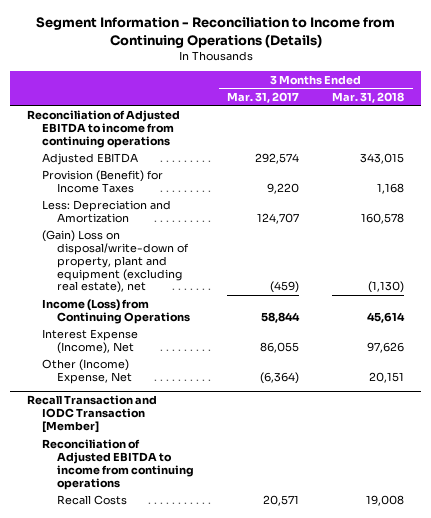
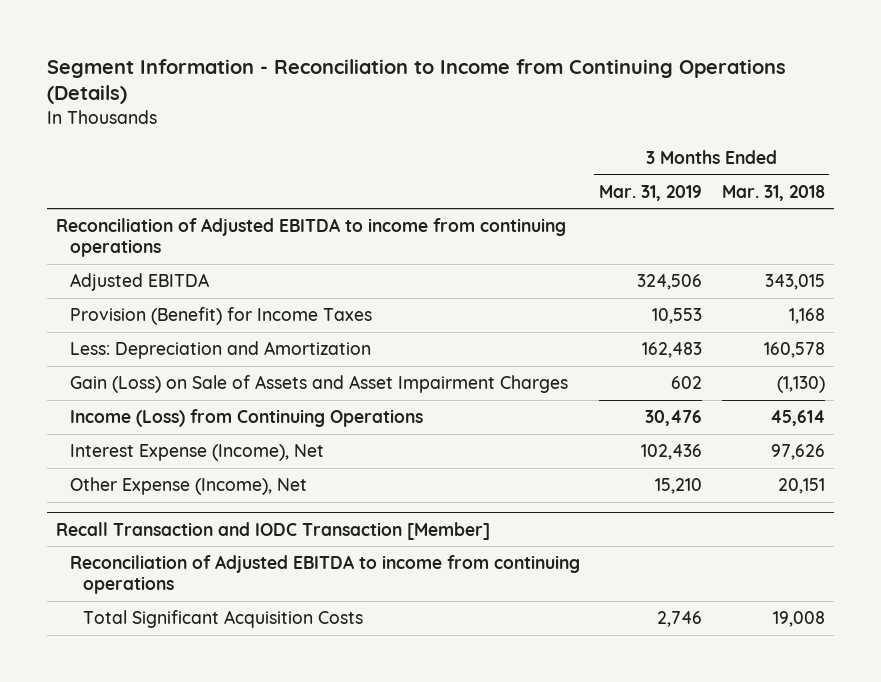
- | 3 Months Ended Mar. 31, 2017 | 3 Months Ended Mar. 31, 2018
+ | 3 Months Ended Mar. 31, 2019 | 3 Months Ended Mar. 31, 2018
- (Gain) Loss on disposal/write-down of property, plant and equipment (excluding real estate), net | (459) | (1,130)
+ Gain (Loss) on Sale of Assets and Asset Impairment Charges | 602 | (1,130)
- Other (Income) Expense, Net | (6,364) | 20,151
+ Other Expense (Income), Net | 15,210 | 20,151
@ Recall Transaction and IODC Transaction [Member]
- Recall Costs | 20,571 | 19,008
+ Total Significant Acquisition Costs | 2,746 | 19,008

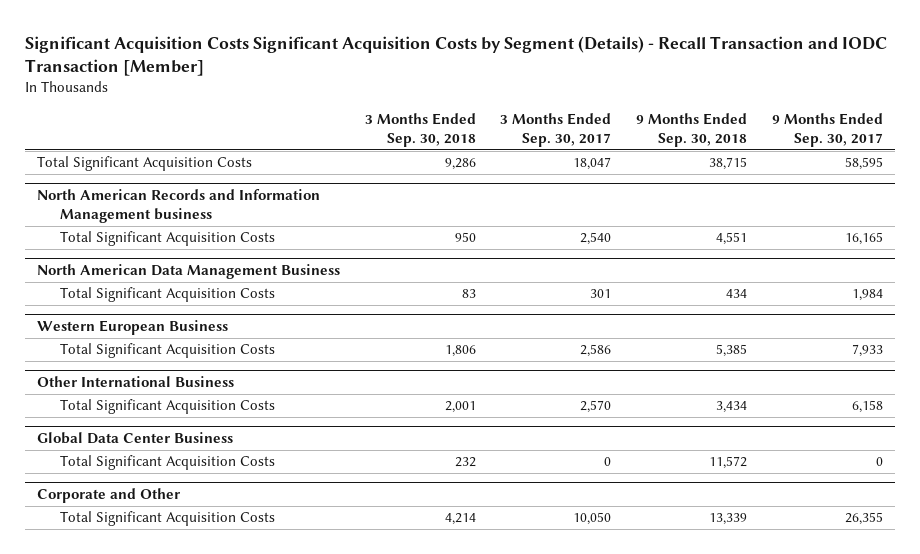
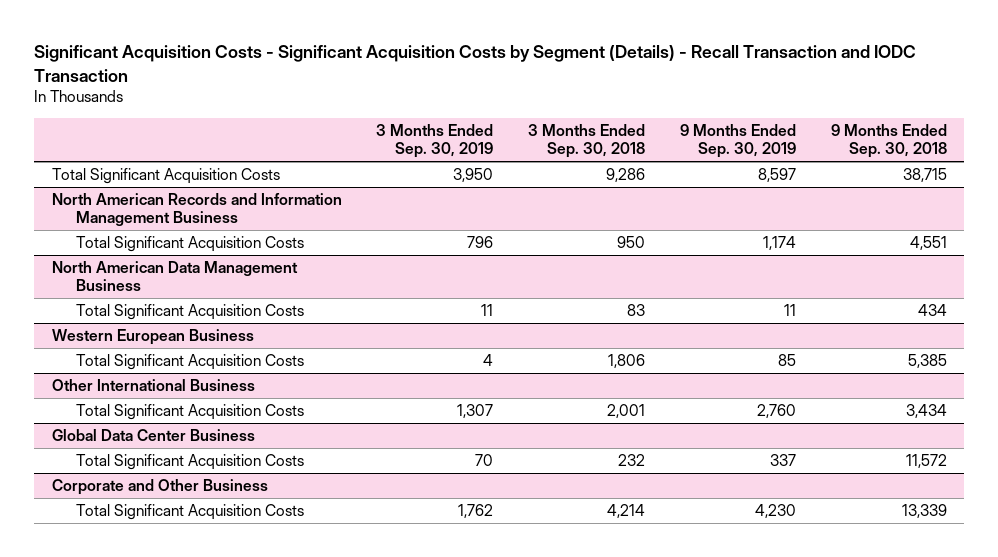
- Significant Acquisition Costs Significant Acquisition Costs by Segment (Details) - Recall Transaction and IODC Transaction [Member]
+ Significant Acquisition Costs - Significant Acquisition Costs by Segment (Details) - Recall Transaction and IODC Transaction
- | 3 Months Ended Sep. 30, 2018 | 3 Months Ended Sep. 30, 2017 | 9 Months Ended Sep. 30, 2018 | 9 Months Ended Sep. 30, 2017
+ | 3 Months Ended Sep. 30, 2019 | 3 Months Ended Sep. 30, 2018 | 9 Months Ended Sep. 30, 2019 | 9 Months Ended Sep. 30, 2018
- North American Records and Information Management business
+ North American Records and Information Management Business
- Corporate and Other
+ Corporate and Other Business

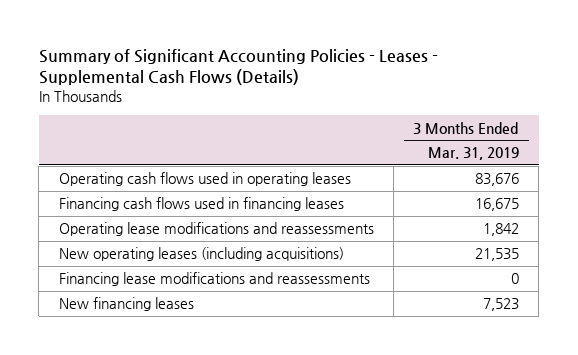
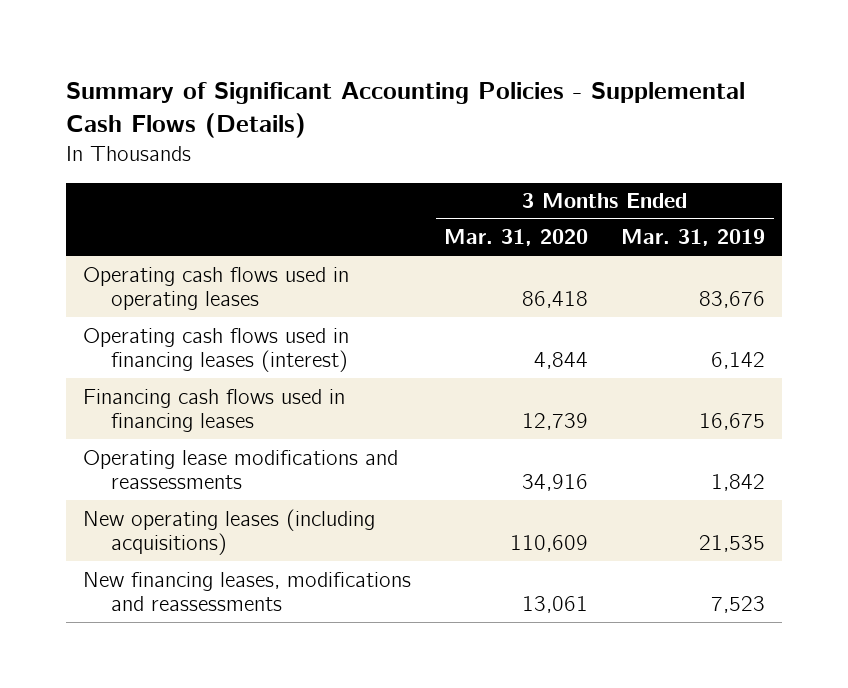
- Summary of Significant Accounting Policies - Leases - Supplemental Cash Flows (Details)
+ Summary of Significant Accounting Policies - Supplemental Cash Flows (Details)
- | 3 Months Ended Mar. 31, 2019
+ | 3 Months Ended Mar. 31, 2020 | 3 Months Ended Mar. 31, 2019
+ Operating cash flows used in financing leases (interest) | 4,844 | 6,142
- Financing lease modifications and reassessments | 0
- New financing leases | 7,523
+ New financing leases, modifications and reassessments | 13,061 | 7,523

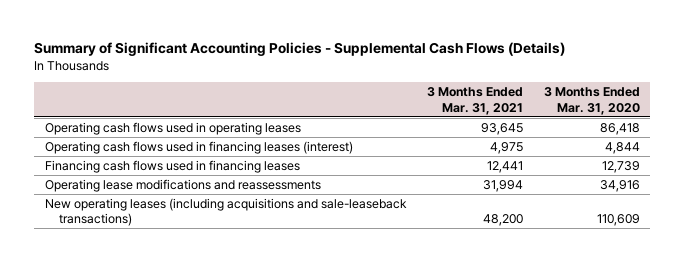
- | 3 Months Ended Mar. 31, 2020 | 3 Months Ended Mar. 31, 2019
+ | 3 Months Ended Mar. 31, 2021 | 3 Months Ended Mar. 31, 2020
- New operating leases (including acquisitions) | 110,609 | 21,535
- New financing leases, modifications and reassessments | 13,061 | 7,523
+ New operating leases (including acquisitions and sale-leaseback transactions) | 48,200 | 110,609

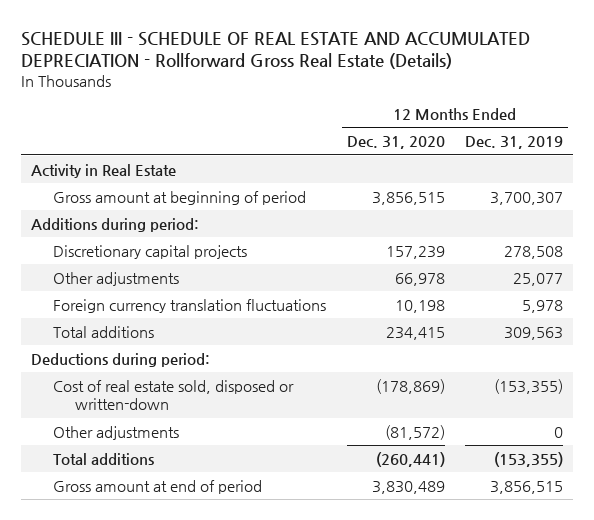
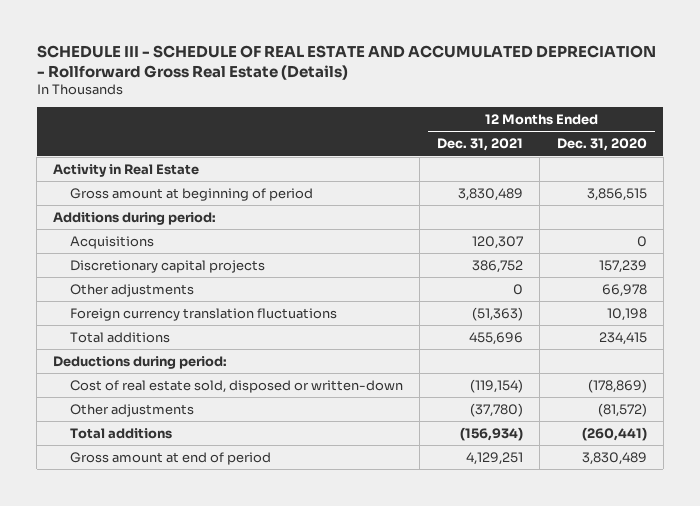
- | 12 Months Ended Dec. 31, 2020 | 12 Months Ended Dec. 31, 2019
+ | 12 Months Ended Dec. 31, 2021 | 12 Months Ended Dec. 31, 2020
+ Acquisitions | 120,307 | 0

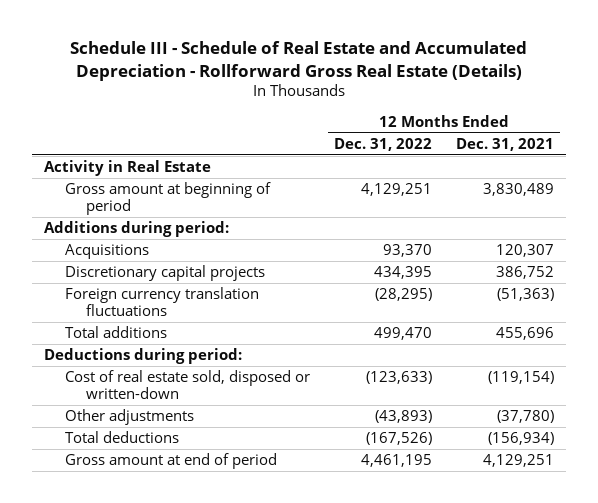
- SCHEDULE III - SCHEDULE OF REAL ESTATE AND ACCUMULATED DEPRECIATION - Rollforward Gross Real Estate (Details)
+ Schedule III - Schedule of Real Estate and Accumulated Depreciation - Rollforward Gross Real Estate (Details)
- | 12 Months Ended Dec. 31, 2021 | 12 Months Ended Dec. 31, 2020
+ | 12 Months Ended Dec. 31, 2022 | 12 Months Ended Dec. 31, 2021
- Other adjustments | 0 | 66,978
- Total additions | (156,934) | (260,441)
+ Total deductions | (167,526) | (156,934)

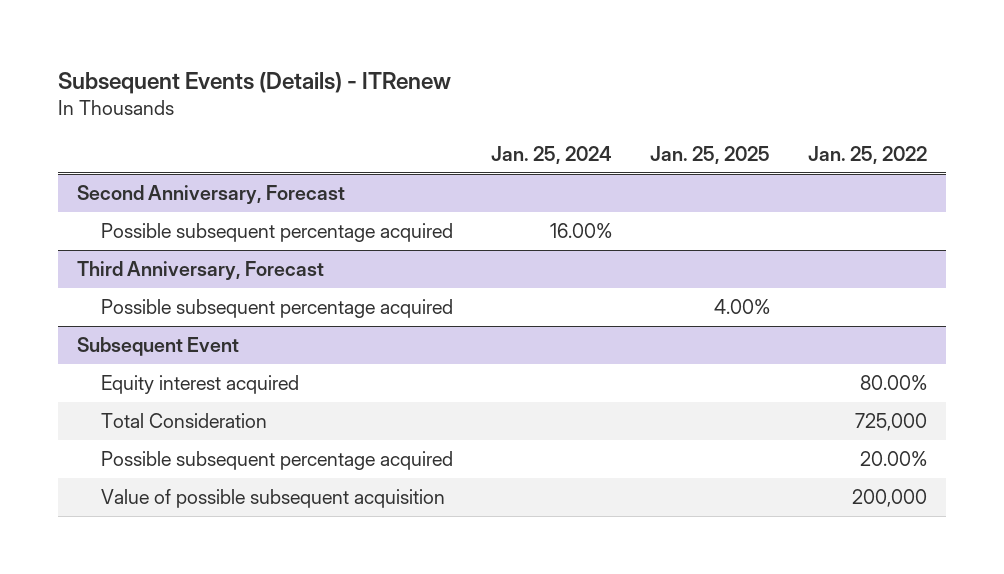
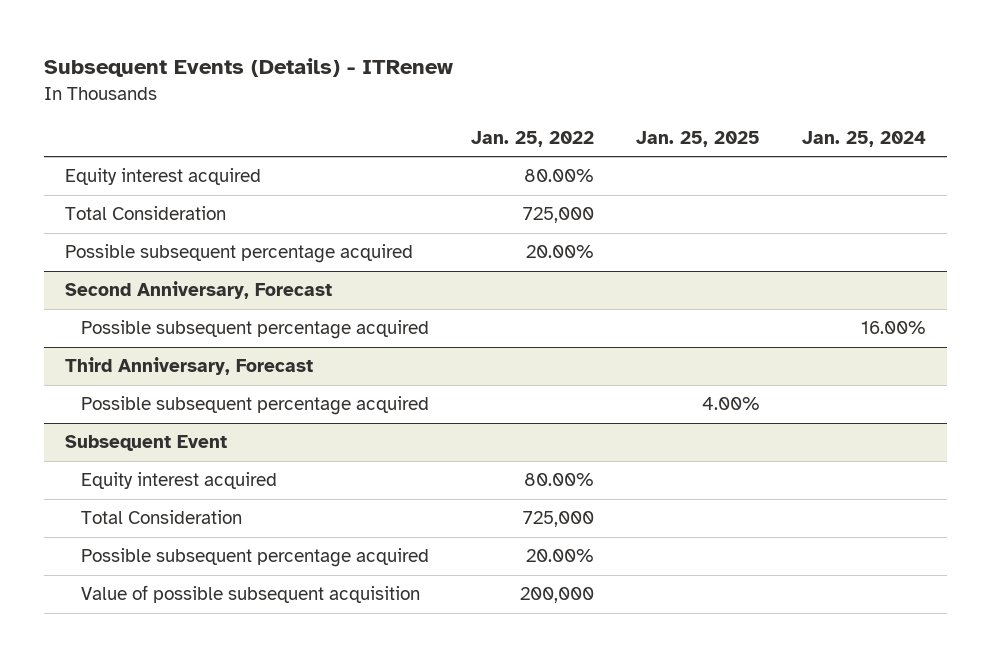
- | Jan. 25, 2024 | Jan. 25, 2025 | Jan. 25, 2022
+ | Jan. 25, 2022 | Jan. 25, 2025 | Jan. 25, 2024
+ Equity interest acquired | 80.00% | |
+ Total Consideration | 725,000 | |
+ Possible subsequent percentage acquired | 20.00% | |

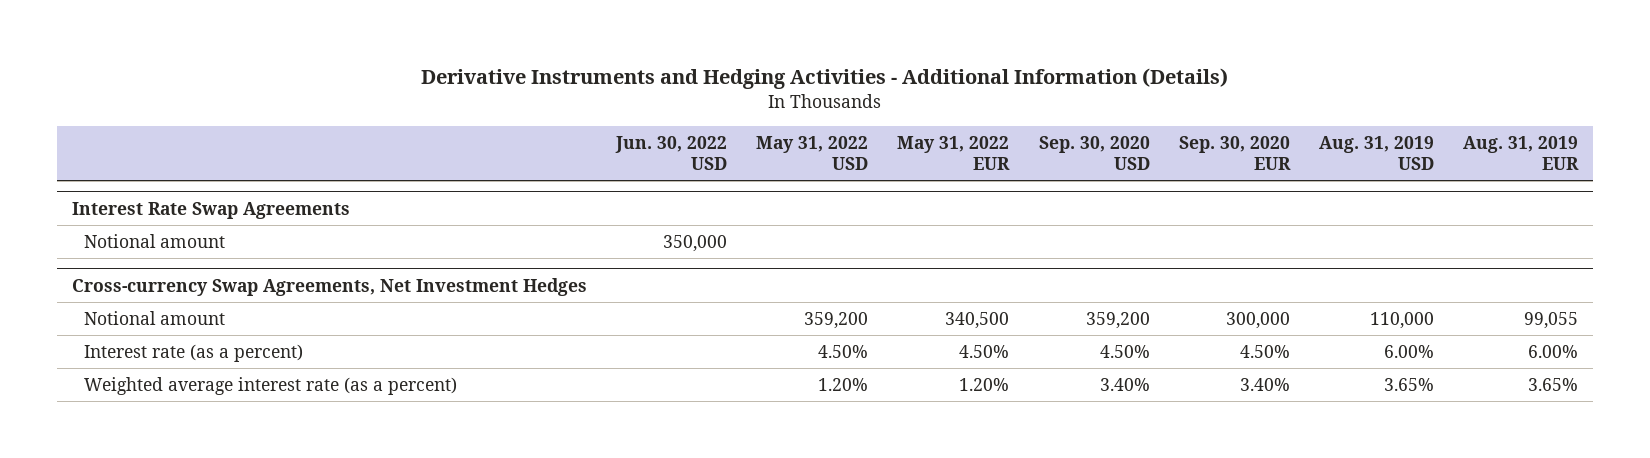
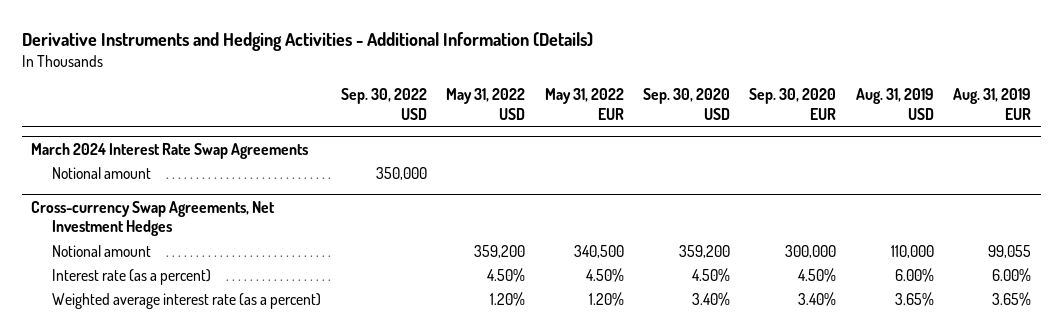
- | Jun. 30, 2022 USD | May 31, 2022 USD | May 31, 2022 EUR | Sep. 30, 2020 USD | Sep. 30, 2020 EUR | Aug. 31, 2019 USD | Aug. 31, 2019 EUR
+ | Sep. 30, 2022 USD | May 31, 2022 USD | May 31, 2022 EUR | Sep. 30, 2020 USD | Sep. 30, 2020 EUR | Aug. 31, 2019 USD | Aug. 31, 2019 EUR
- Interest Rate Swap Agreements
+ March 2024 Interest Rate Swap Agreements

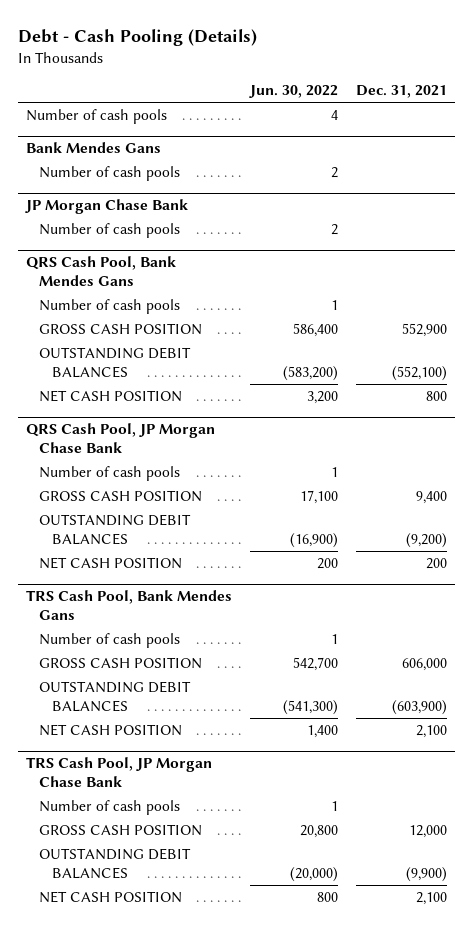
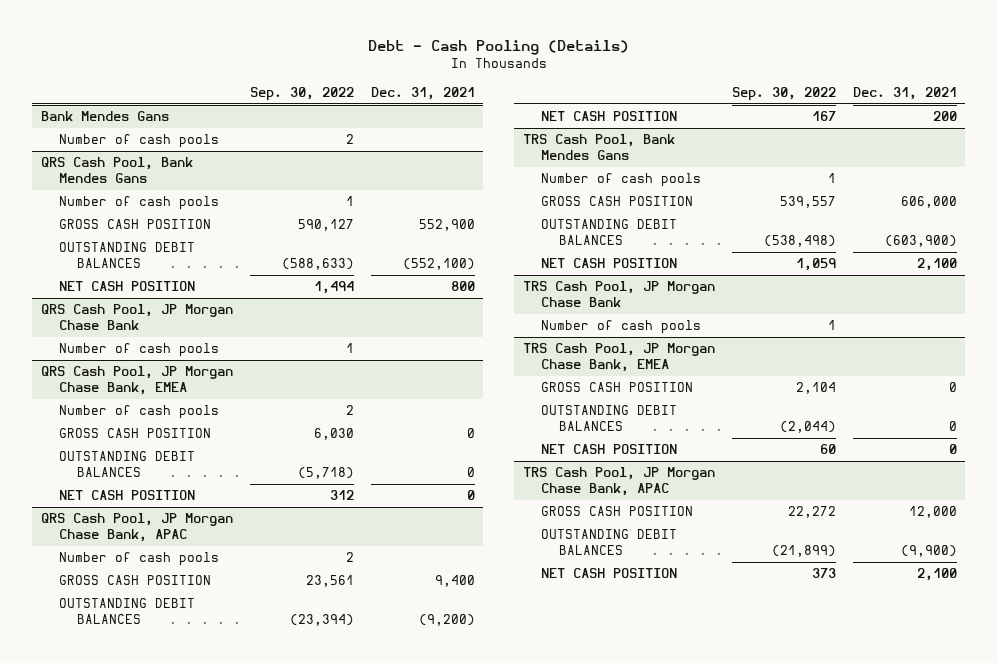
- | Jun. 30, 2022 | Dec. 31, 2021
+ | Sep. 30, 2022 | Dec. 31, 2021
- Number of cash pools | 4 |
- JP Morgan Chase Bank
- Number of cash pools | 2 |
+ QRS Cash Pool, JP Morgan Chase Bank, EMEA
+ Number of cash pools | 2 |
+ GROSS CASH POSITION | 6,030 | 0
+ OUTSTANDING DEBIT BALANCES | (5,718) | 0
+ NET CASH POSITION | 312 | 0
+ QRS Cash Pool, JP Morgan Chase Bank, APAC
+ Number of cash pools | 2 |
+ TRS Cash Pool, JP Morgan Chase Bank, EMEA
+ GROSS CASH POSITION | 2,104 | 0
+ OUTSTANDING DEBIT BALANCES | (2,044) | 0
+ NET CASH POSITION | 60 | 0
+ TRS Cash Pool, JP Morgan Chase Bank, APAC

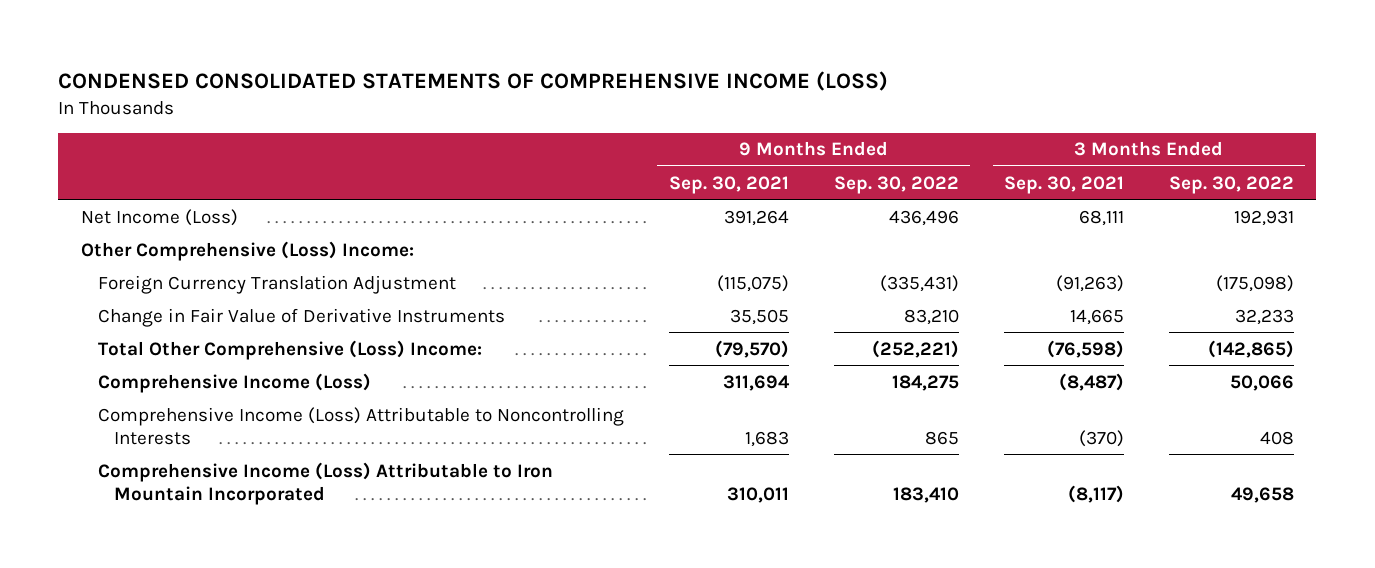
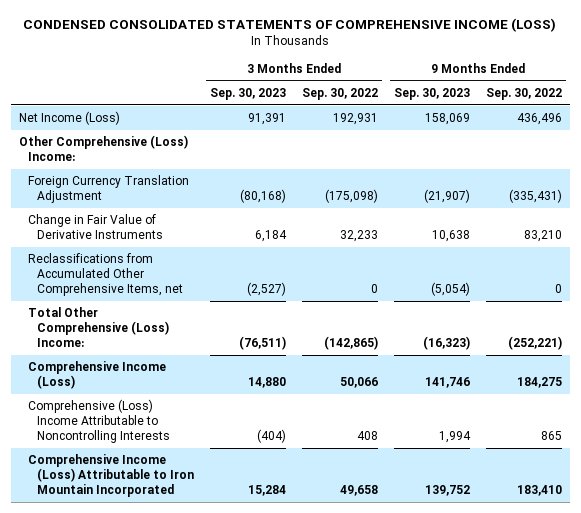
- | 9 Months Ended Sep. 30, 2021 | 9 Months Ended Sep. 30, 2022 | 3 Months Ended Sep. 30, 2021 | 3 Months Ended Sep. 30, 2022
+ | 3 Months Ended Sep. 30, 2023 | 3 Months Ended Sep. 30, 2022 | 9 Months Ended Sep. 30, 2023 | 9 Months Ended Sep. 30, 2022
+ Reclassifications from Accumulated Other Comprehensive Items, net | (2,527) | 0 | (5,054) | 0
- Comprehensive Income (Loss) Attributable to Noncontrolling Interests | 1,683 | 865 | (370) | 408
+ Comprehensive (Loss) Income Attributable to Noncontrolling Interests | (404) | 408 | 1,994 | 865

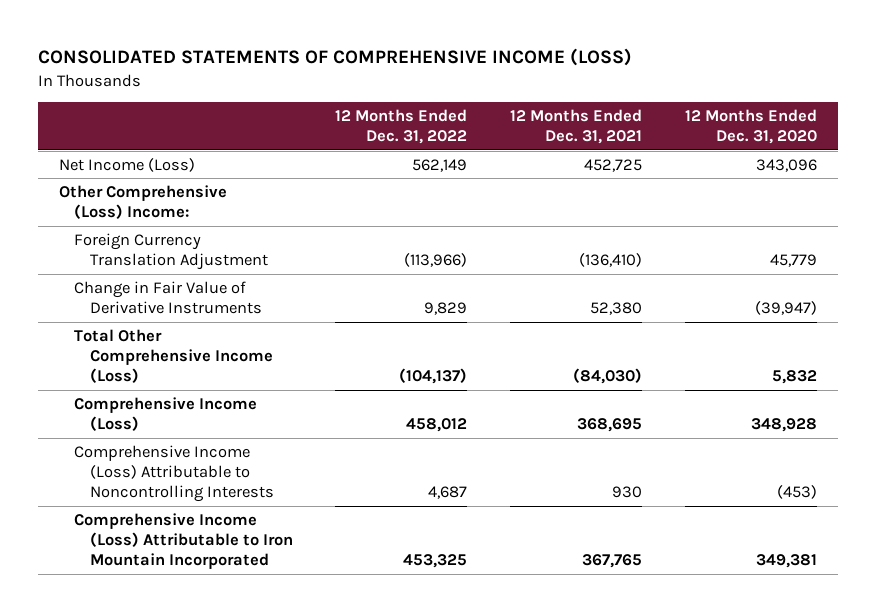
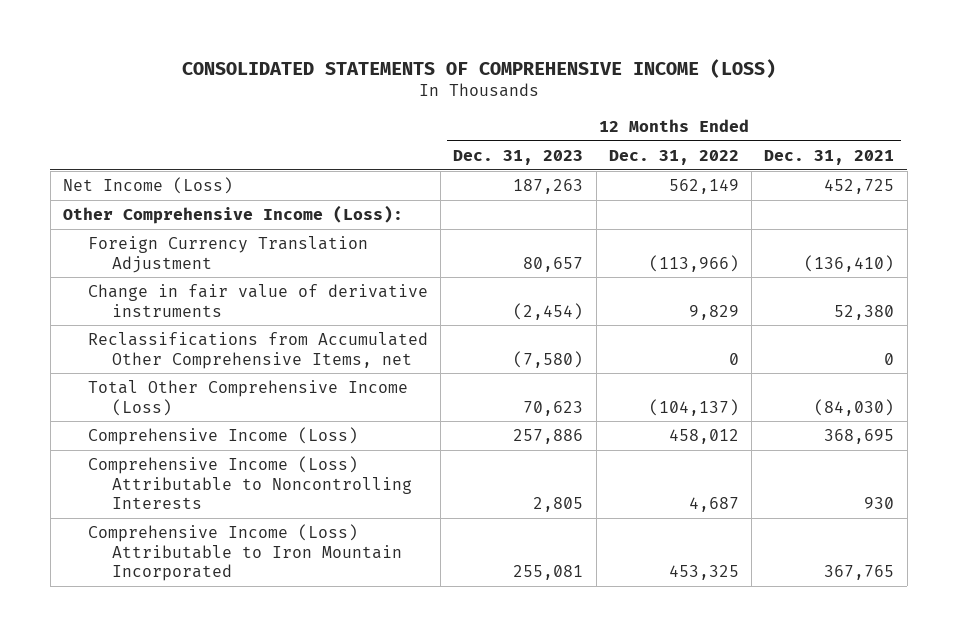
- | 12 Months Ended Dec. 31, 2022 | 12 Months Ended Dec. 31, 2021 | 12 Months Ended Dec. 31, 2020
+ | 12 Months Ended Dec. 31, 2023 | 12 Months Ended Dec. 31, 2022 | 12 Months Ended Dec. 31, 2021
- Other Comprehensive (Loss) Income:
+ Other Comprehensive Income (Loss):
- Change in Fair Value of Derivative Instruments | 9,829 | 52,380 | (39,947)
+ Change in fair value of derivative instruments | (2,454) | 9,829 | 52,380
+ Reclassifications from Accumulated Other Comprehensive Items, net | (7,580) | 0 | 0

